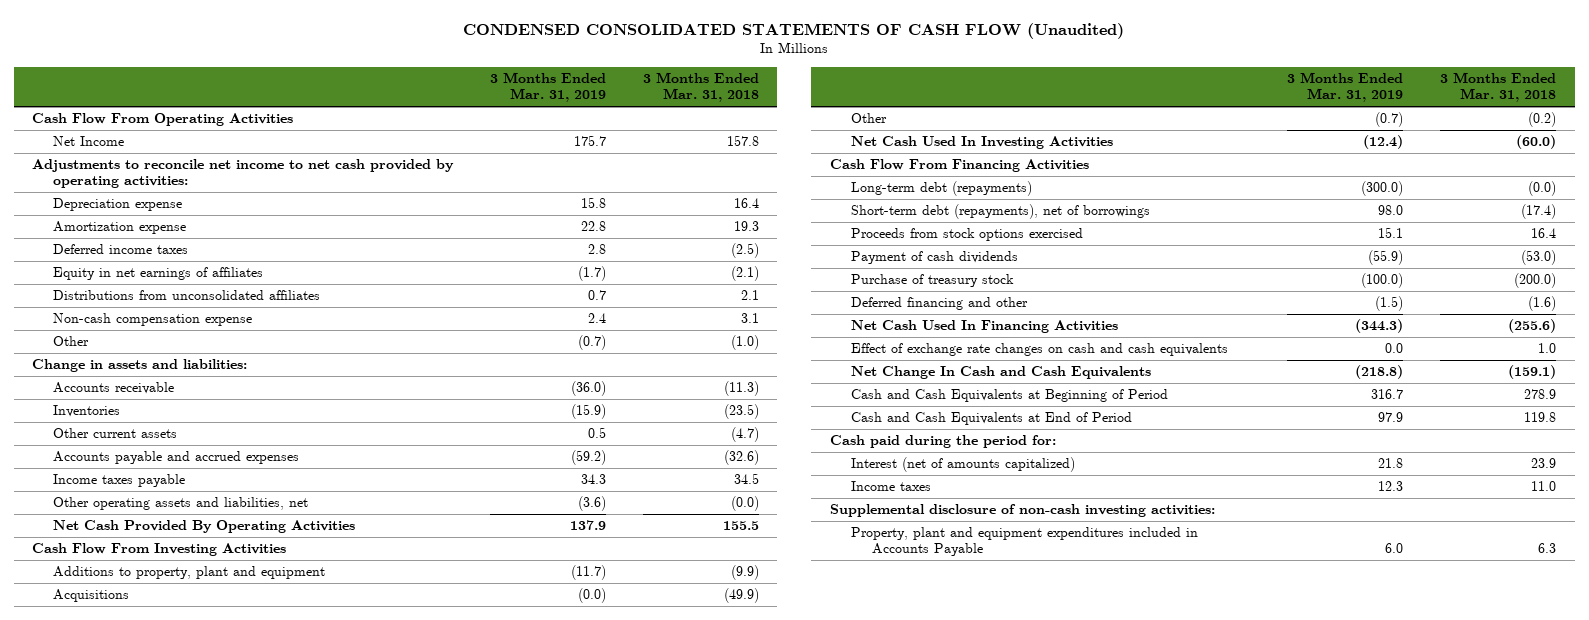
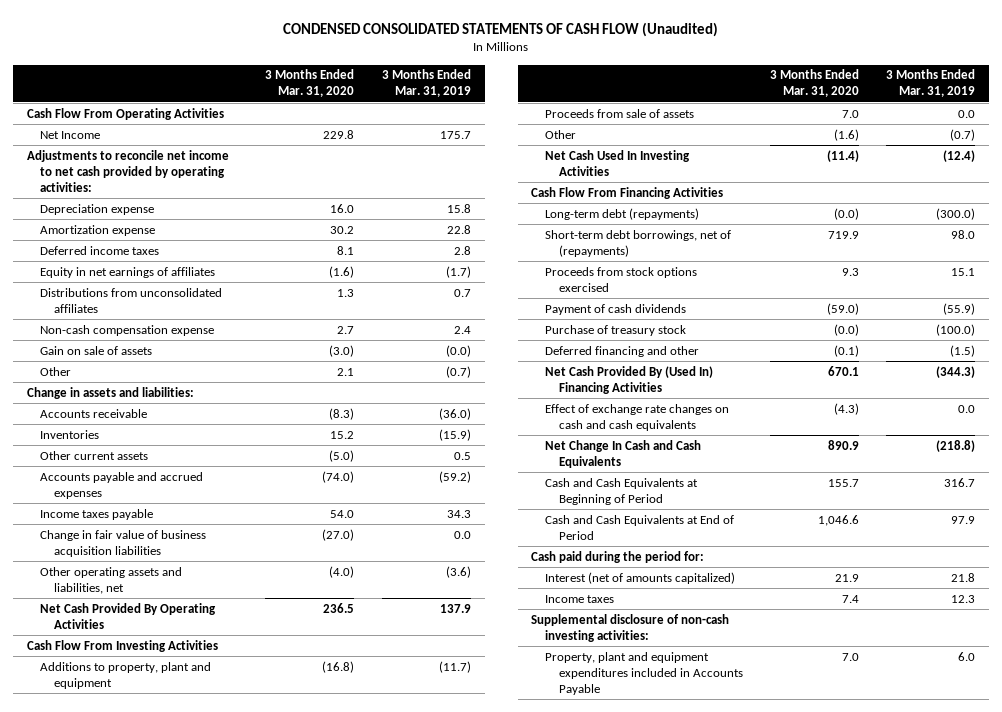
- | 3 Months Ended Mar. 31, 2019 | 3 Months Ended Mar. 31, 2018
+ | 3 Months Ended Mar. 31, 2020 | 3 Months Ended Mar. 31, 2019
+ Gain on sale of assets | (3.0) | (0.0)
+ Change in fair value of business acquisition liabilities | (27.0) | 0.0
- Acquisitions | (0.0) | (49.9)
+ Proceeds from sale of assets | 7.0 | 0.0
- Short-term debt (repayments), net of borrowings | 98.0 | (17.4)
+ Short-term debt borrowings, net of (repayments) | 719.9 | 98.0
- Net Cash Used In Financing Activities | (344.3) | (255.6)
+ Net Cash Provided By (Used In) Financing Activities | 670.1 | (344.3)

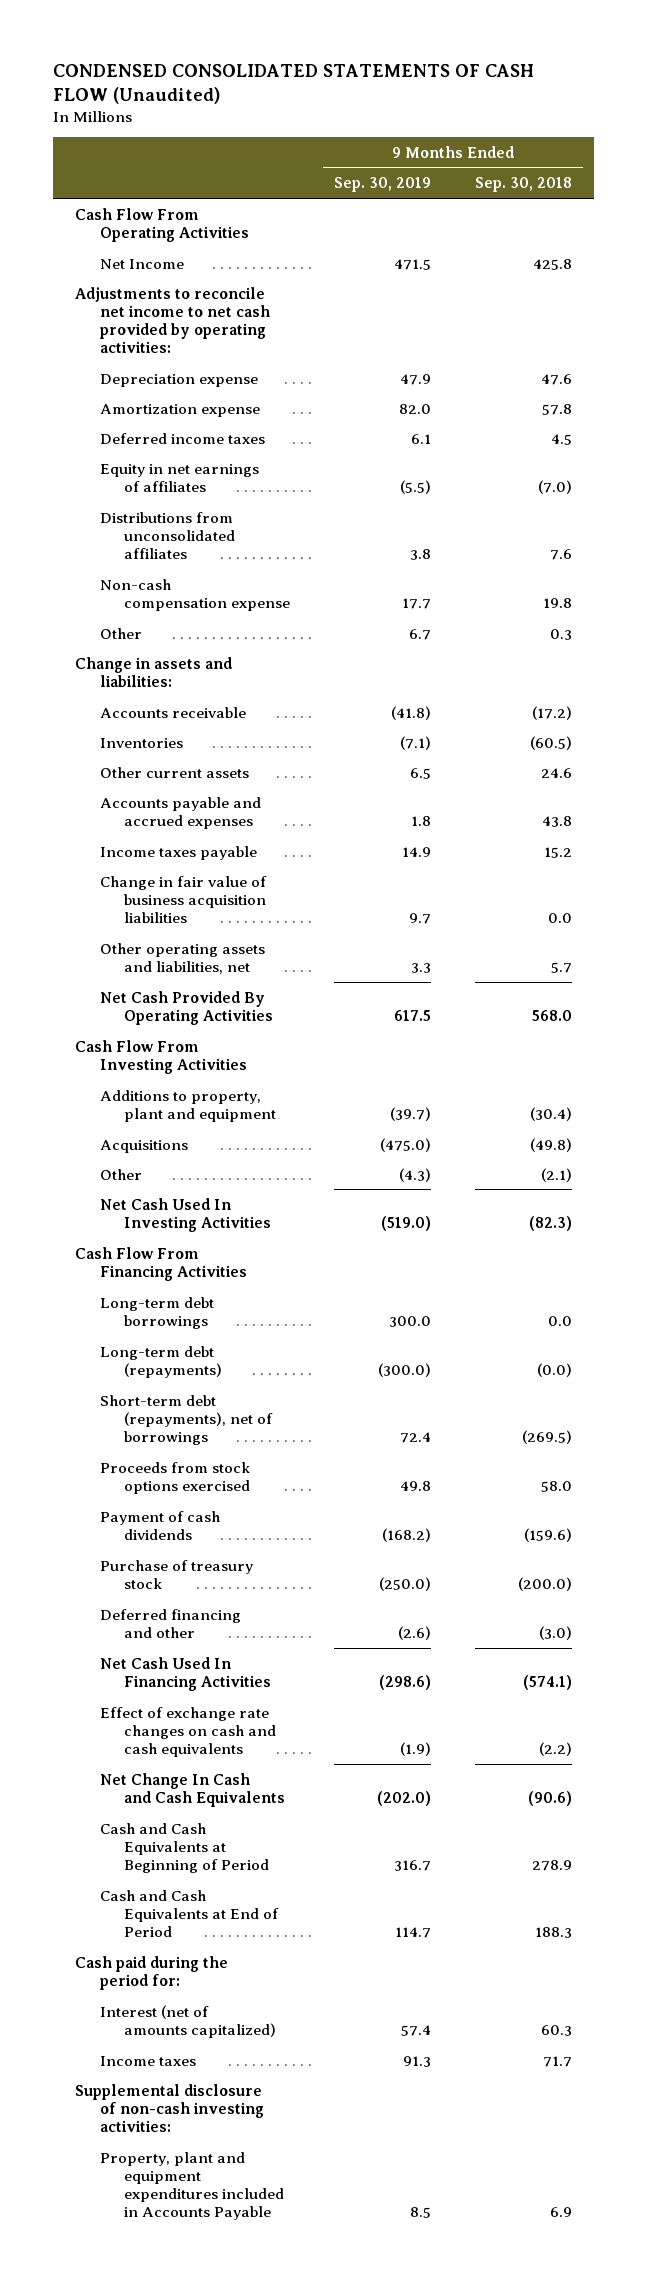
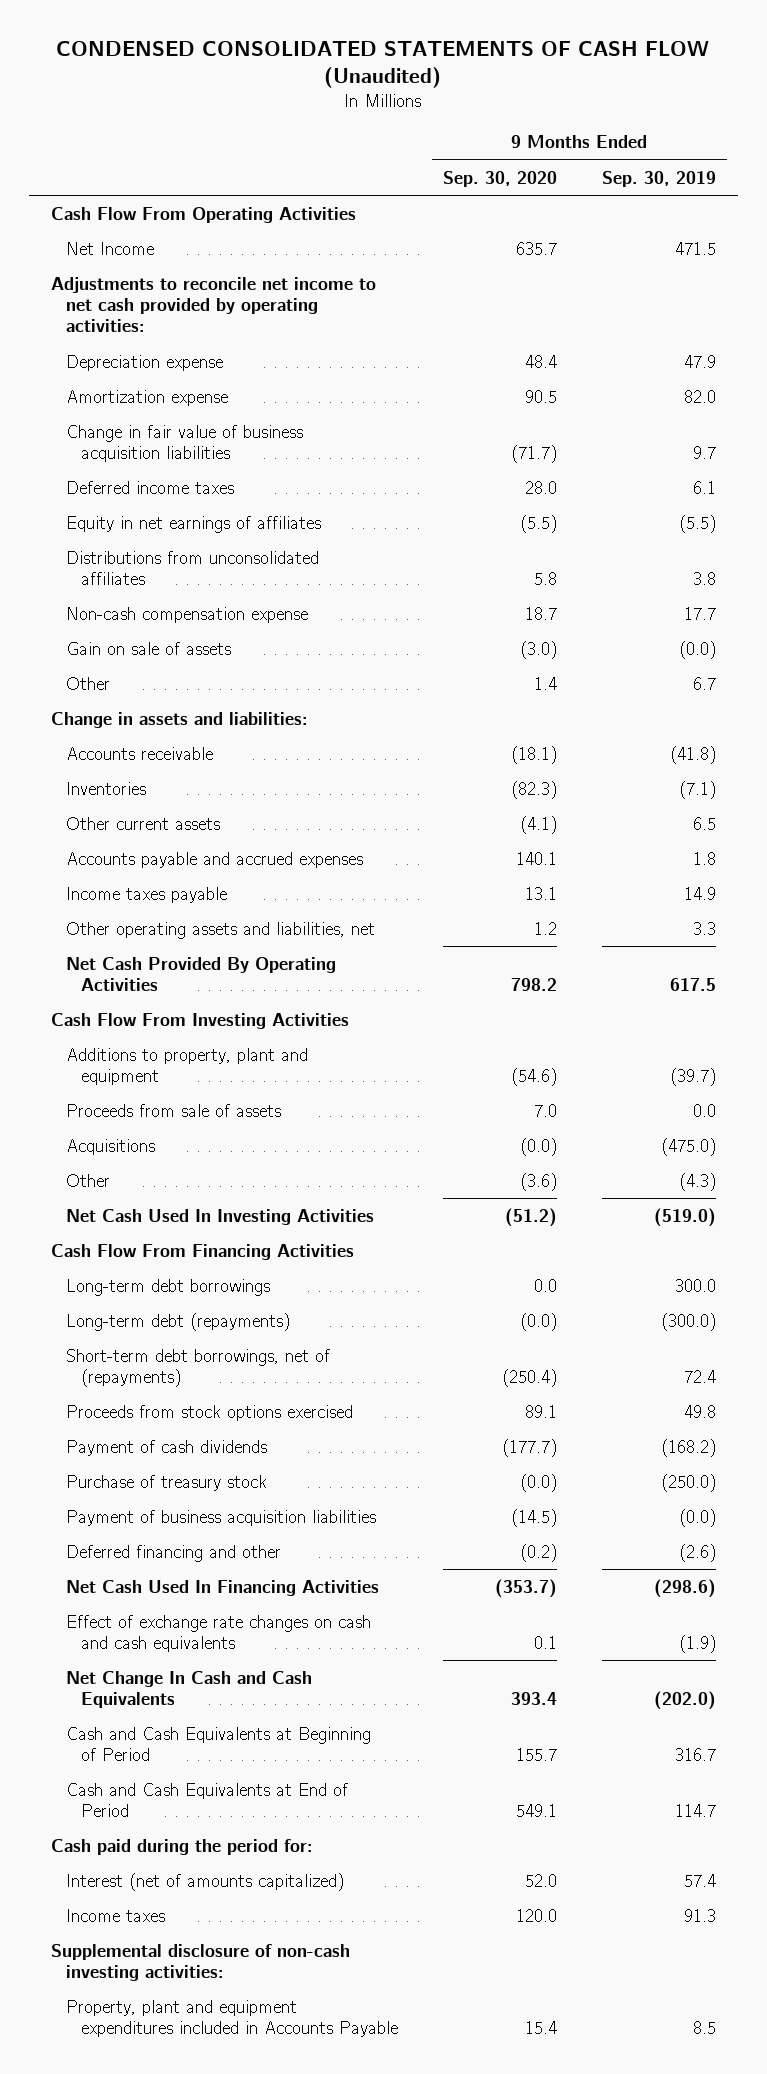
- | 9 Months Ended Sep. 30, 2019 | 9 Months Ended Sep. 30, 2018
+ | 9 Months Ended Sep. 30, 2020 | 9 Months Ended Sep. 30, 2019
moved up: Change in fair value of business acquisition liabilities | (71.7) | 9.7
+ Gain on sale of assets | (3.0) | (0.0)
+ Proceeds from sale of assets | 7.0 | 0.0
- Short-term debt (repayments), net of borrowings | 72.4 | (269.5)
+ Short-term debt borrowings, net of (repayments) | (250.4) | 72.4
+ Payment of business acquisition liabilities | (14.5) | (0.0)

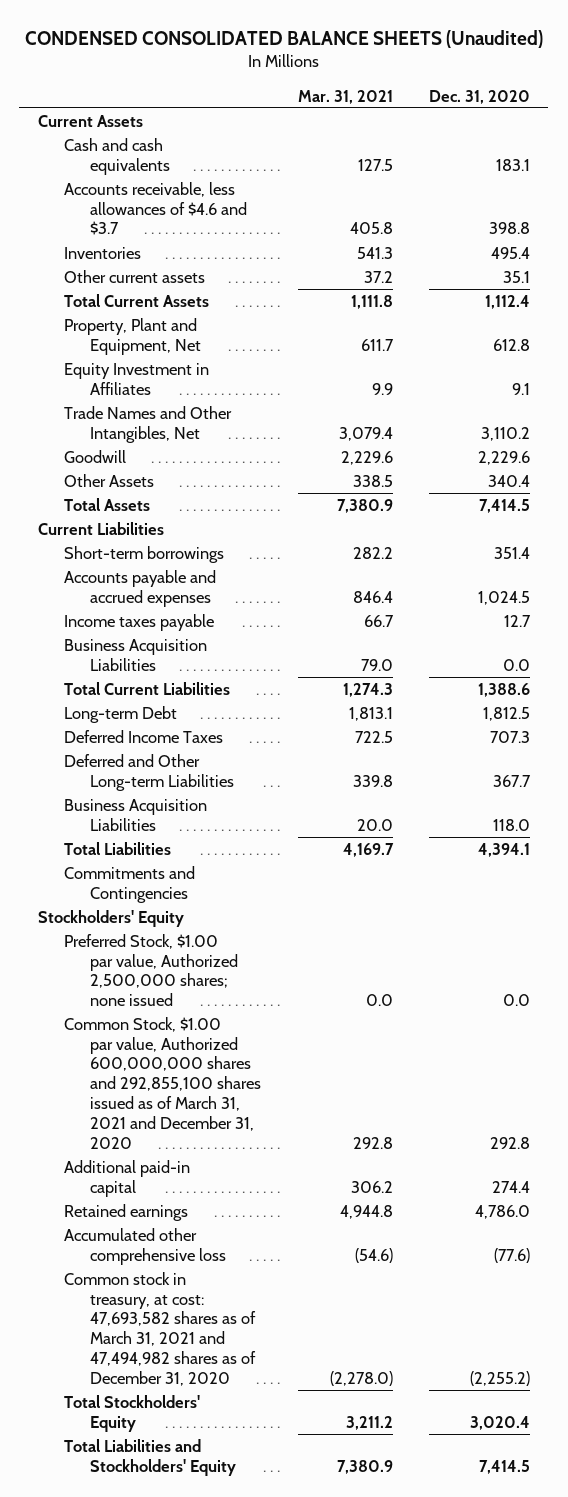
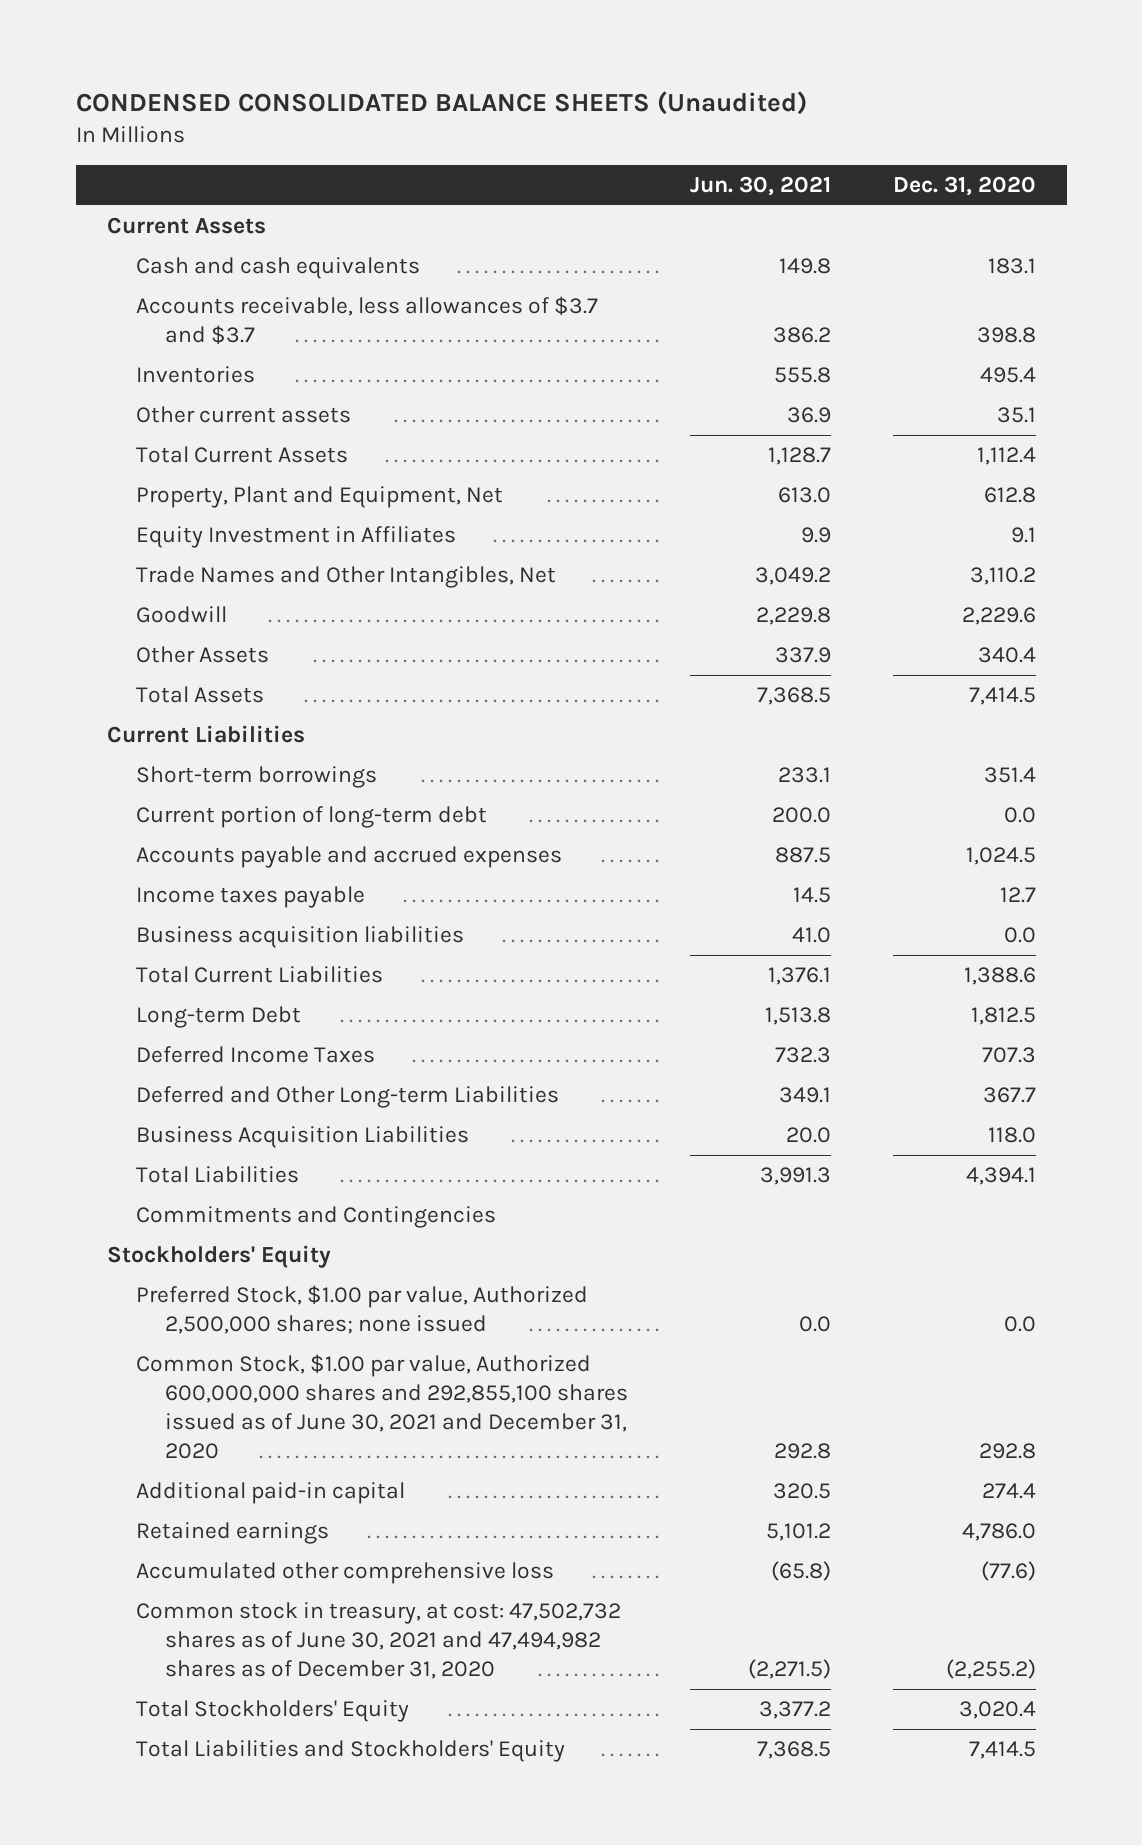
- | Mar. 31, 2021 | Dec. 31, 2020
+ | Jun. 30, 2021 | Dec. 31, 2020
- Accounts receivable, less allowances of $4.6 and $3.7 | 405.8 | 398.8
+ Accounts receivable, less allowances of $3.7 and $3.7 | 386.2 | 398.8
+ Current portion of long-term debt | 200.0 | 0.0
- Business Acquisition Liabilities | 79.0 | 0.0
+ Business acquisition liabilities | 41.0 | 0.0
- Common Stock, $1.00 par value, Authorized 600,000,000 shares and 292,855,100 shares issued as of March 31, 2021 and December 31, 2020 | 292.8 | 292.8
+ Common Stock, $1.00 par value, Authorized 600,000,000 shares and 292,855,100 shares issued as of June 30, 2021 and December 31, 2020 | 292.8 | 292.8
- Common stock in treasury, at cost: 47,693,582 shares as of March 31, 2021 and 47,494,982 shares as of December 31, 2020 | (2,278.0) | (2,255.2)
+ Common stock in treasury, at cost: 47,502,732 shares as of June 30, 2021 and 47,494,982 shares as of December 31, 2020 | (2,271.5) | (2,255.2)

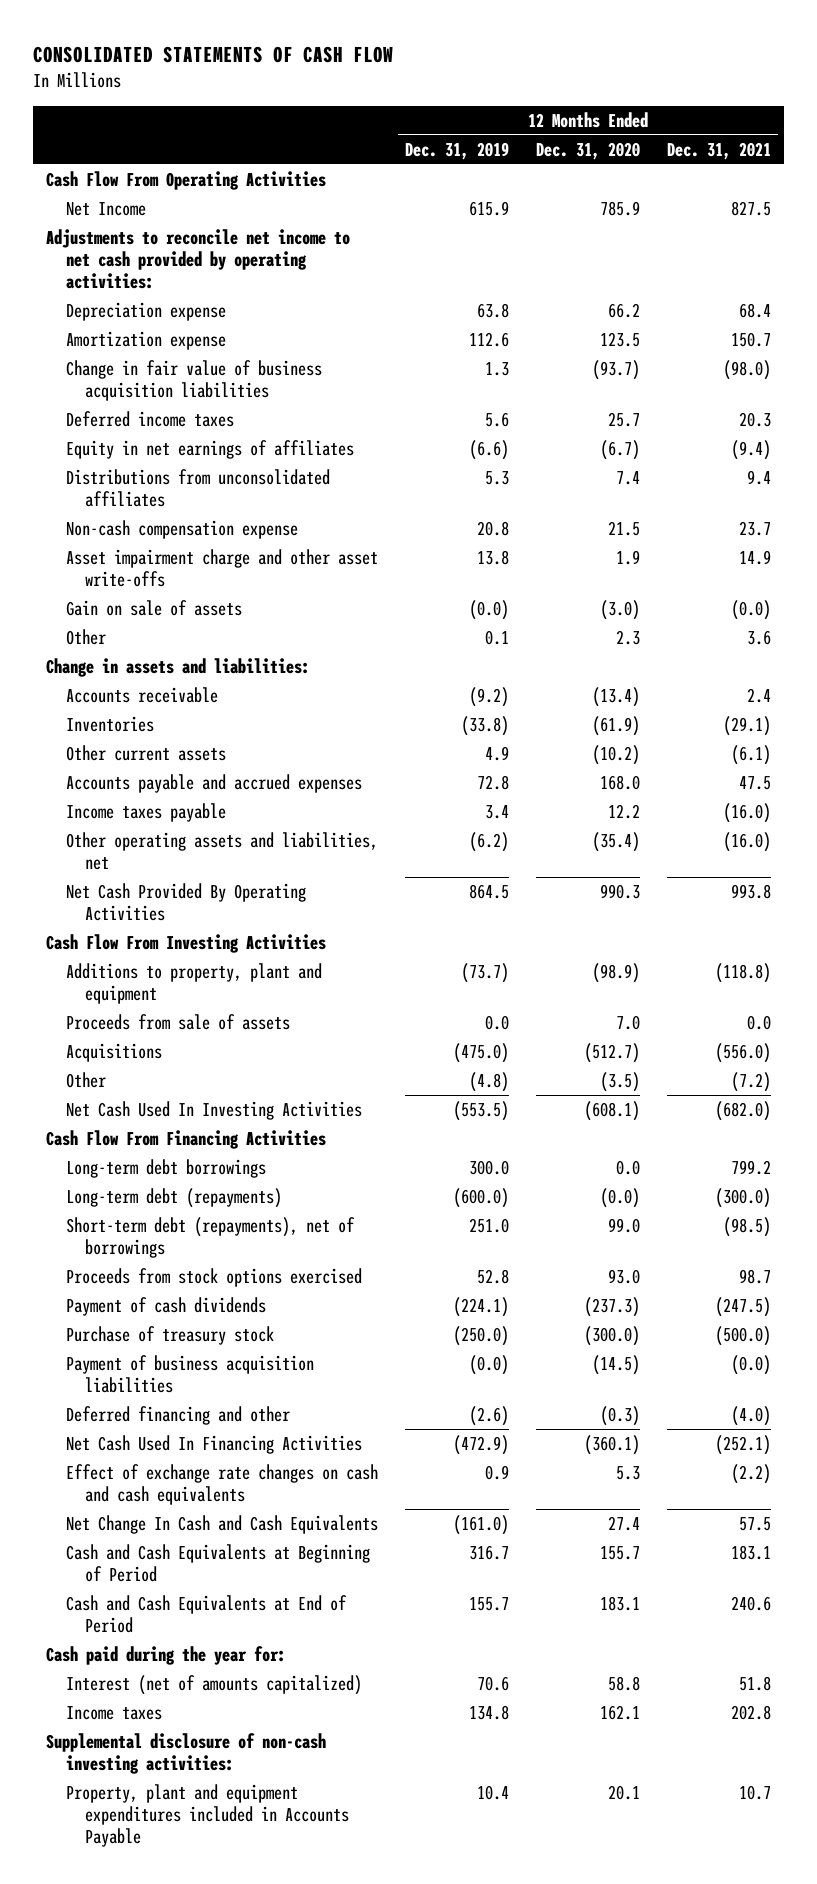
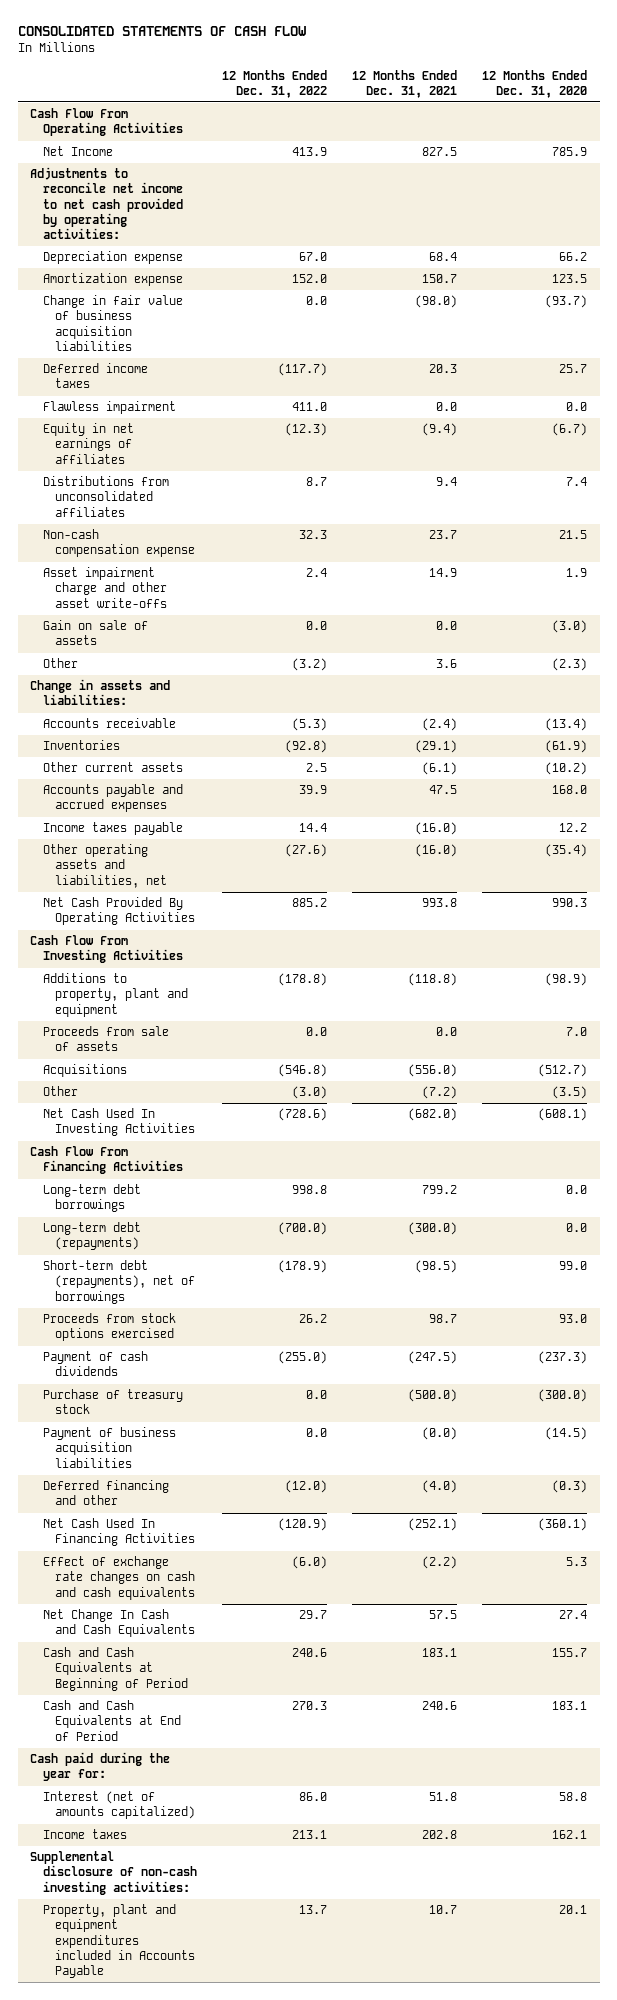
- | 12 Months Ended Dec. 31, 2019 | 12 Months Ended Dec. 31, 2020 | 12 Months Ended Dec. 31, 2021
+ | 12 Months Ended Dec. 31, 2022 | 12 Months Ended Dec. 31, 2021 | 12 Months Ended Dec. 31, 2020
+ Flawless impairment | 411.0 | 0.0 | 0.0
- Gain on sale of assets | (0.0) | (3.0) | (0.0)
- Other | 0.1 | 2.3 | 3.6
+ Gain on sale of assets | 0.0 | 0.0 | (3.0)
+ Other | (3.2) | 3.6 | (2.3)
- Accounts receivable | (9.2) | (13.4) | 2.4
+ Accounts receivable | (5.3) | (2.4) | (13.4)
- Long-term debt (repayments) | (600.0) | (0.0) | (300.0)
+ Long-term debt (repayments) | (700.0) | (300.0) | 0.0

